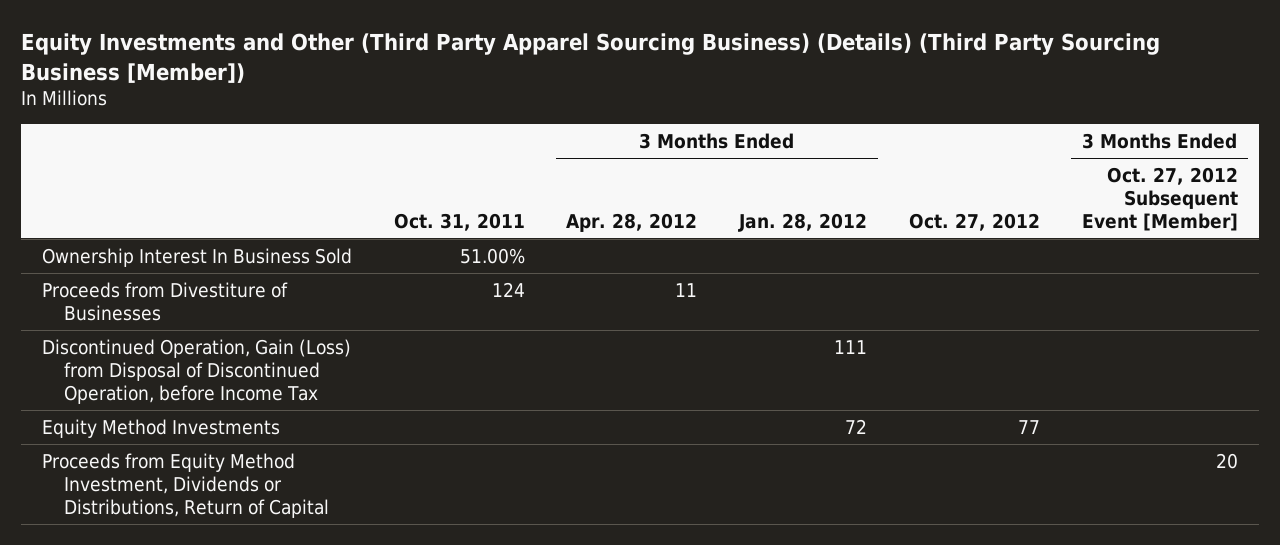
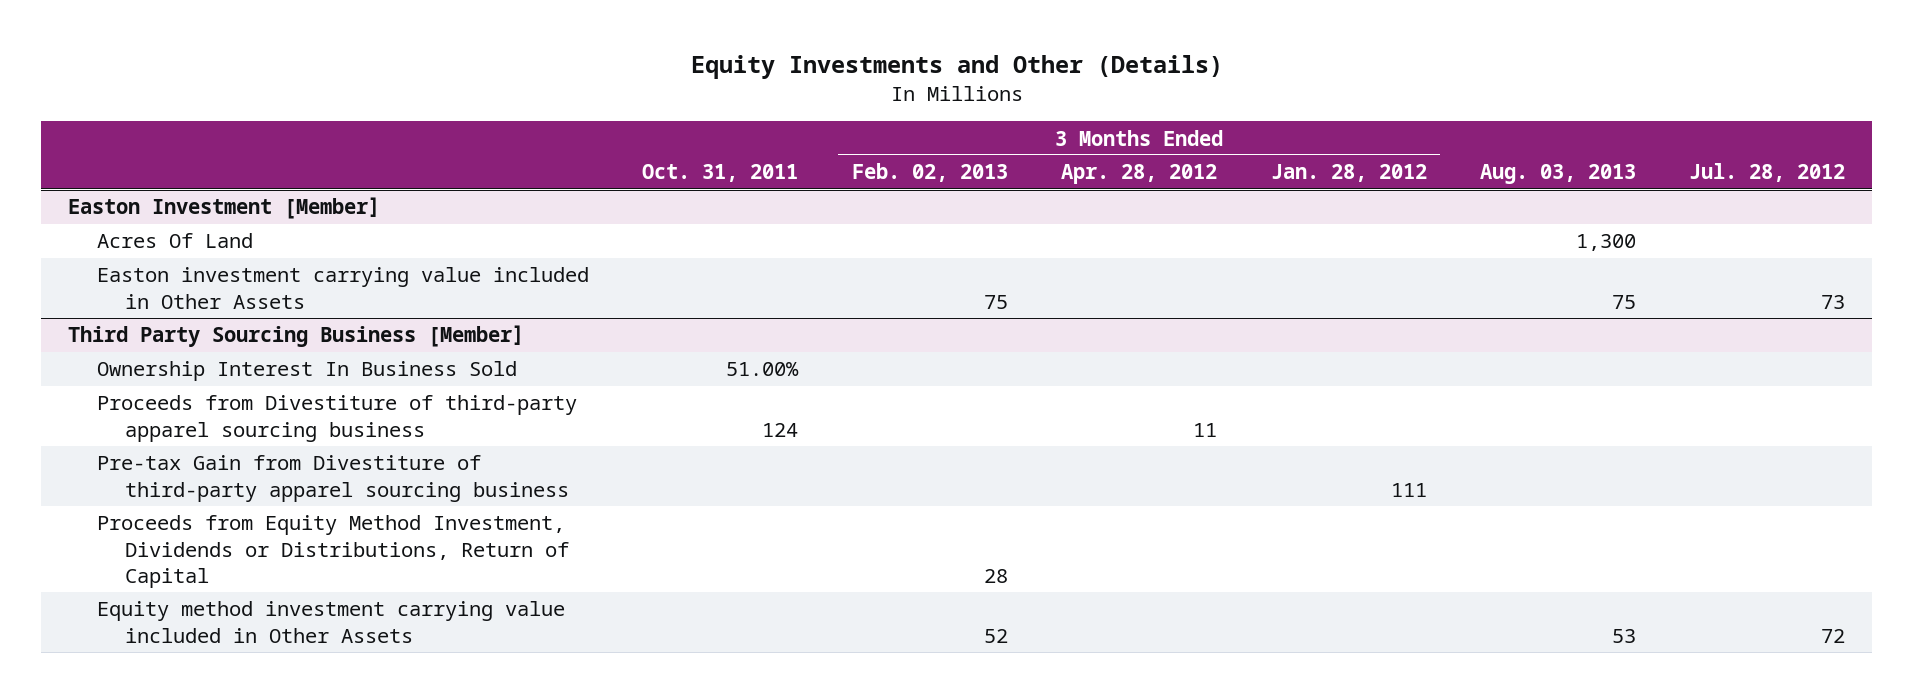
- Equity Investments and Other (Third Party Apparel Sourcing Business) (Details) (Third Party Sourcing Business [Member])
+ Equity Investments and Other (Details)
- | Oct. 31, 2011 | 3 Months Ended Apr. 28, 2012 | 3 Months Ended Jan. 28, 2012 | Oct. 27, 2012 | 3 Months Ended Oct. 27, 2012 Subsequent Event [Member]
+ | Oct. 31, 2011 | 3 Months Ended Feb. 02, 2013 | 3 Months Ended Apr. 28, 2012 | 3 Months Ended Jan. 28, 2012 | Aug. 03, 2013 | Jul. 28, 2012
+ Easton Investment [Member]
+ Acres Of Land | | | | | 1,300 |
+ Easton investment carrying value included in Other Assets | | 75 | | | 75 | 73
+ Third Party Sourcing Business [Member]
- Proceeds from Divestiture of Businesses | 124 | 11 | | |
- Discontinued Operation, Gain (Loss) from Disposal of Discontinued Operation, before Income Tax | | | 111 | |
- Equity Method Investments | | | 72 | 77 |
+ Proceeds from Divestiture of third-party apparel sourcing business | 124 | | 11 | | |
+ Pre-tax Gain from Divestiture of third-party apparel sourcing business | | | | 111 | |
+ Equity method investment carrying value included in Other Assets | | 52 | | | 53 | 72

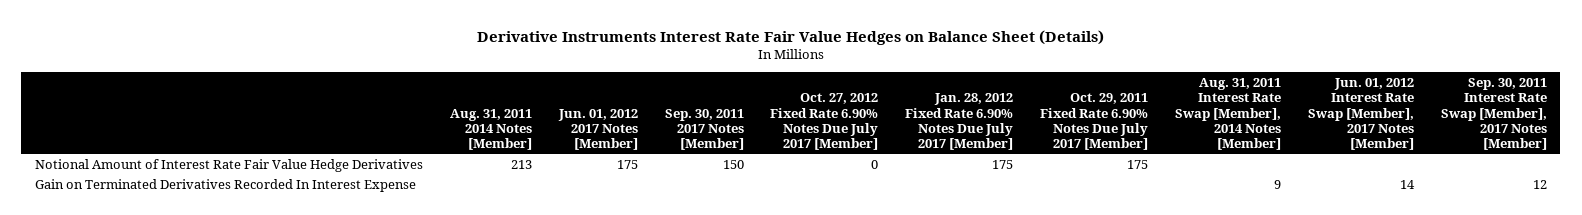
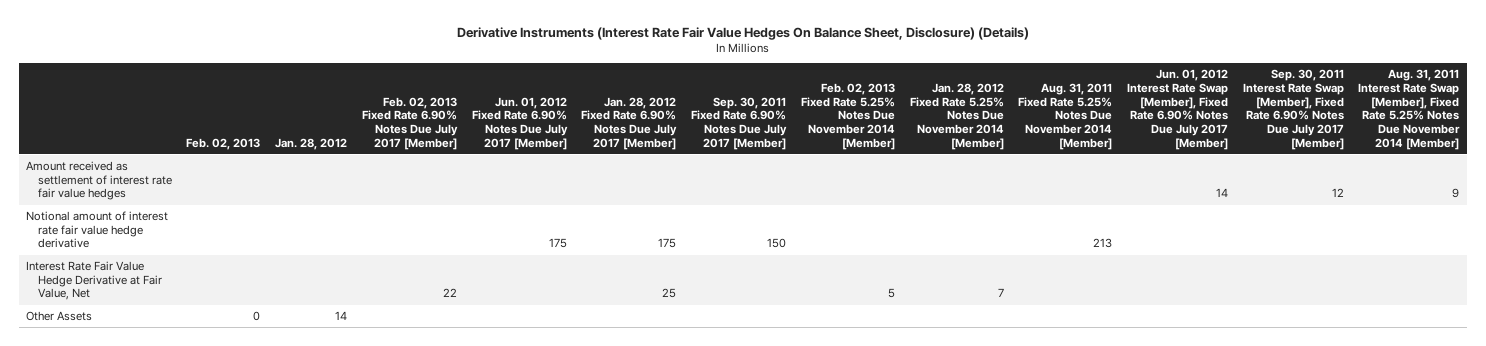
- Derivative Instruments Interest Rate Fair Value Hedges on Balance Sheet (Details)
+ Derivative Instruments (Interest Rate Fair Value Hedges On Balance Sheet, Disclosure) (Details)
- | Aug. 31, 2011 2014 Notes [Member] | Jun. 01, 2012 2017 Notes [Member] | Sep. 30, 2011 2017 Notes [Member] | Oct. 27, 2012 Fixed Rate 6.90% Notes Due July 2017 [Member] | Jan. 28, 2012 Fixed Rate 6.90% Notes Due July 2017 [Member] | Oct. 29, 2011 Fixed Rate 6.90% Notes Due July 2017 [Member] | Aug. 31, 2011 Interest Rate Swap [Member], 2014 Notes [Member] | Jun. 01, 2012 Interest Rate Swap [Member], 2017 Notes [Member] | Sep. 30, 2011 Interest Rate Swap [Member], 2017 Notes [Member]
+ | Feb. 02, 2013 | Jan. 28, 2012 | Feb. 02, 2013 Fixed Rate 6.90% Notes Due July 2017 [Member] | Jun. 01, 2012 Fixed Rate 6.90% Notes Due July 2017 [Member] | Jan. 28, 2012 Fixed Rate 6.90% Notes Due July 2017 [Member] | Sep. 30, 2011 Fixed Rate 6.90% Notes Due July 2017 [Member] | Feb. 02, 2013 Fixed Rate 5.25% Notes Due November 2014 [Member] | Jan. 28, 2012 Fixed Rate 5.25% Notes Due November 2014 [Member] | Aug. 31, 2011 Fixed Rate 5.25% Notes Due November 2014 [Member] | Jun. 01, 2012 Interest Rate Swap [Member], Fixed Rate 6.90% Notes Due July 2017 [Member] | Sep. 30, 2011 Interest Rate Swap [Member], Fixed Rate 6.90% Notes Due July 2017 [Member] | Aug. 31, 2011 Interest Rate Swap [Member], Fixed Rate 5.25% Notes Due November 2014 [Member]
- Notional Amount of Interest Rate Fair Value Hedge Derivatives | 213 | 175 | 150 | 0 | 175 | 175 | | |
- Gain on Terminated Derivatives Recorded In Interest Expense | | | | | | | 9 | 14 | 12
+ Amount received as settlement of interest rate fair value hedges | | | | | | | | | | 14 | 12 | 9
+ Notional amount of interest rate fair value hedge derivative | | | | 175 | 175 | 150 | | | 213 | | |
+ Interest Rate Fair Value Hedge Derivative at Fair Value, Net | | | 22 | | 25 | | 5 | 7 | | | |
+ Other Assets | 0 | 14 | | | | | | | | | |

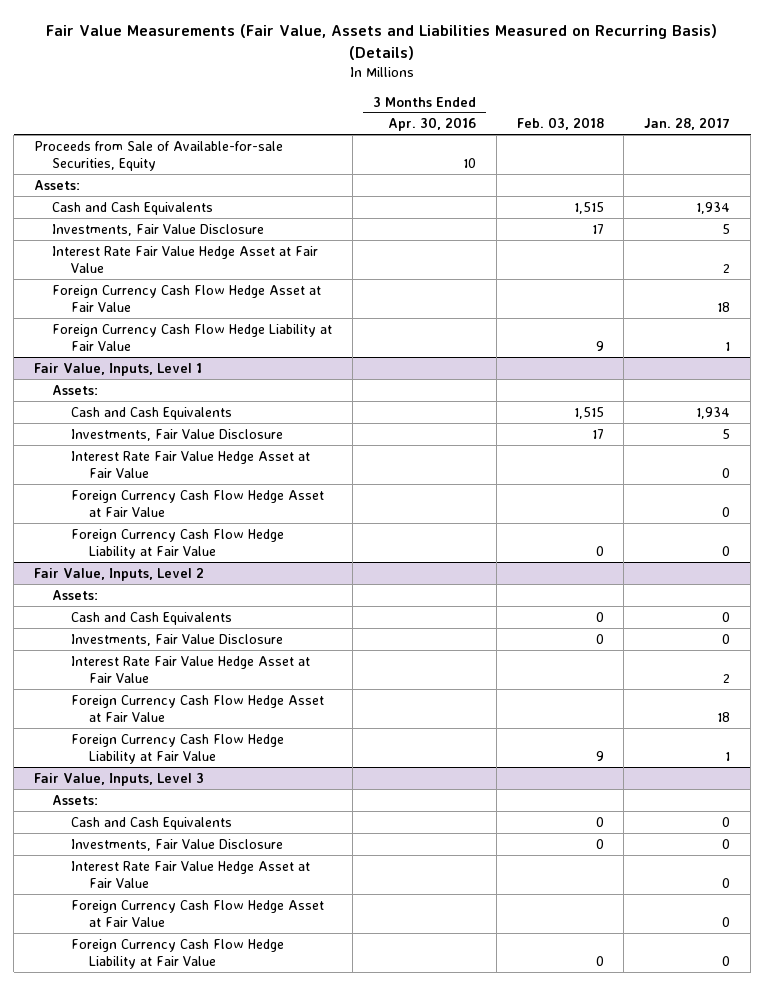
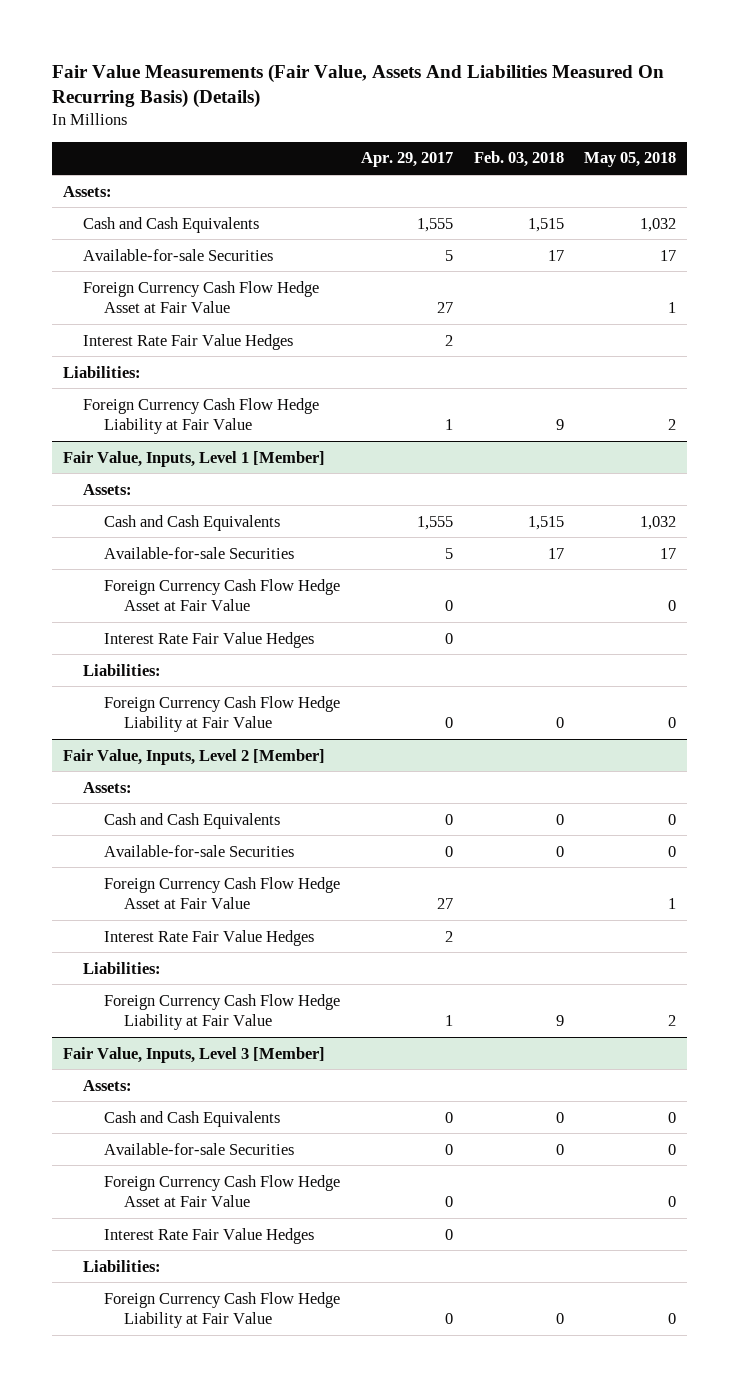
- Fair Value Measurements (Fair Value, Assets and Liabilities Measured on Recurring Basis) (Details)
+ Fair Value Measurements (Fair Value, Assets And Liabilities Measured On Recurring Basis) (Details)
- | 3 Months Ended Apr. 30, 2016 | Feb. 03, 2018 | Jan. 28, 2017
+ | Apr. 29, 2017 | Feb. 03, 2018 | May 05, 2018
- Proceeds from Sale of Available-for-sale Securities, Equity | 10 | |
- Investments, Fair Value Disclosure | | 17 | 5
- Interest Rate Fair Value Hedge Asset at Fair Value | | | 2
+ Available-for-sale Securities | 5 | 17 | 17
+ Interest Rate Fair Value Hedges | 2 | |
+ Liabilities:
- Fair Value, Inputs, Level 1
+ Fair Value, Inputs, Level 1 [Member]
- Investments, Fair Value Disclosure | | 17 | 5
- Interest Rate Fair Value Hedge Asset at Fair Value | | | 0
+ Available-for-sale Securities | 5 | 17 | 17
+ Interest Rate Fair Value Hedges | 0 | |
+ Liabilities:
- Fair Value, Inputs, Level 2
+ Fair Value, Inputs, Level 2 [Member]
- Investments, Fair Value Disclosure | | 0 | 0
- Interest Rate Fair Value Hedge Asset at Fair Value | | | 2
+ Available-for-sale Securities | 0 | 0 | 0
+ Interest Rate Fair Value Hedges | 2 | |
+ Liabilities:
- Fair Value, Inputs, Level 3
+ Fair Value, Inputs, Level 3 [Member]
- Investments, Fair Value Disclosure | | 0 | 0
- Interest Rate Fair Value Hedge Asset at Fair Value | | | 0
+ Available-for-sale Securities | 0 | 0 | 0
+ Interest Rate Fair Value Hedges | 0 | |
+ Liabilities:

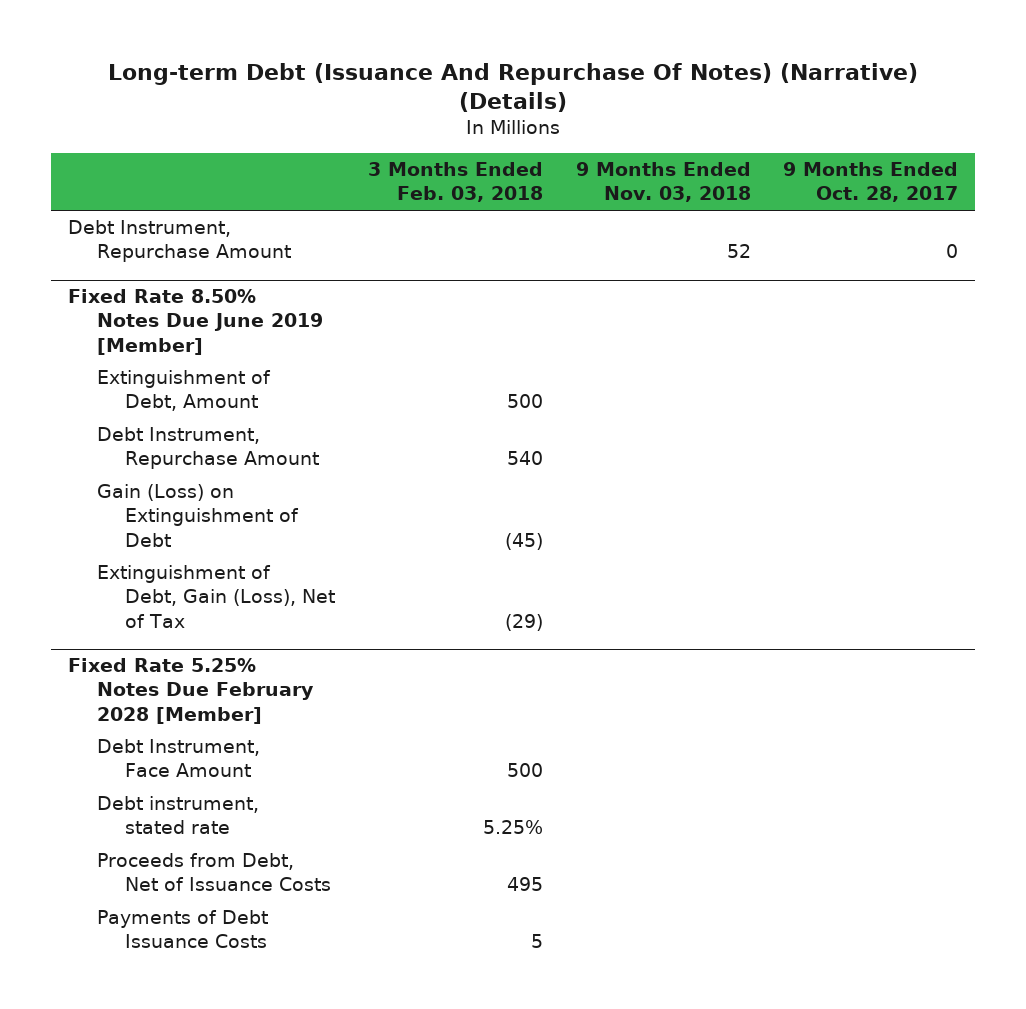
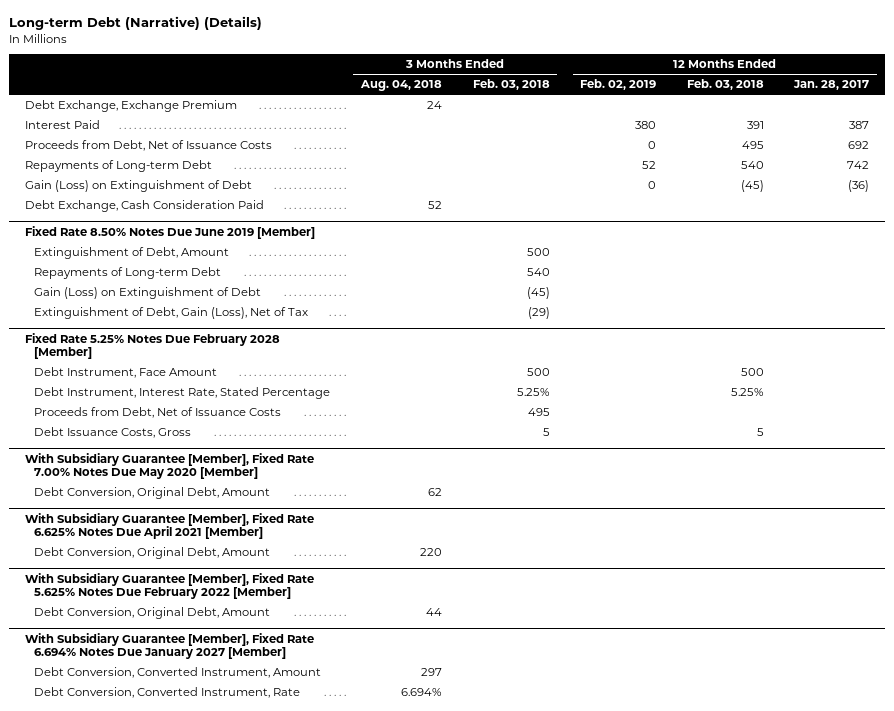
- Long-term Debt (Issuance And Repurchase Of Notes) (Narrative) (Details)
+ Long-term Debt (Narrative) (Details)
- | 3 Months Ended Feb. 03, 2018 | 9 Months Ended Nov. 03, 2018 | 9 Months Ended Oct. 28, 2017
+ | 3 Months Ended Aug. 04, 2018 | 3 Months Ended Feb. 03, 2018 | 12 Months Ended Feb. 02, 2019 | 12 Months Ended Feb. 03, 2018 | 12 Months Ended Jan. 28, 2017
- Debt Instrument, Repurchase Amount | | 52 | 0
+ Debt Exchange, Exchange Premium | 24 | | | |
+ Interest Paid | | | 380 | 391 | 387
+ Proceeds from Debt, Net of Issuance Costs | | | 0 | 495 | 692
+ Repayments of Long-term Debt | | | 52 | 540 | 742
+ Gain (Loss) on Extinguishment of Debt | | | 0 | (45) | (36)
+ Debt Exchange, Cash Consideration Paid | 52 | | | |
@ Fixed Rate 8.50% Notes Due June 2019 [Member]
- Debt Instrument, Repurchase Amount | 540 | |
+ Repayments of Long-term Debt | | 540 | | |
@ Fixed Rate 5.25% Notes Due February 2028 [Member]
- Debt instrument, stated rate | 5.25% | |
+ Debt Instrument, Interest Rate, Stated Percentage | | 5.25% | | 5.25% |
- Payments of Debt Issuance Costs | 5 | |
+ Debt Issuance Costs, Gross | | 5 | | 5 |
+ With Subsidiary Guarantee [Member], Fixed Rate 7.00% Notes Due May 2020 [Member]
+ Debt Conversion, Original Debt, Amount | 62 | | | |
+ With Subsidiary Guarantee [Member], Fixed Rate 6.625% Notes Due April 2021 [Member]
+ Debt Conversion, Original Debt, Amount | 220 | | | |
+ With Subsidiary Guarantee [Member], Fixed Rate 5.625% Notes Due February 2022 [Member]
+ Debt Conversion, Original Debt, Amount | 44 | | | |
+ With Subsidiary Guarantee [Member], Fixed Rate 6.694% Notes Due January 2027 [Member]
+ Debt Conversion, Converted Instrument, Amount | 297 | | | |
+ Debt Conversion, Converted Instrument, Rate | 6.694% | | | |

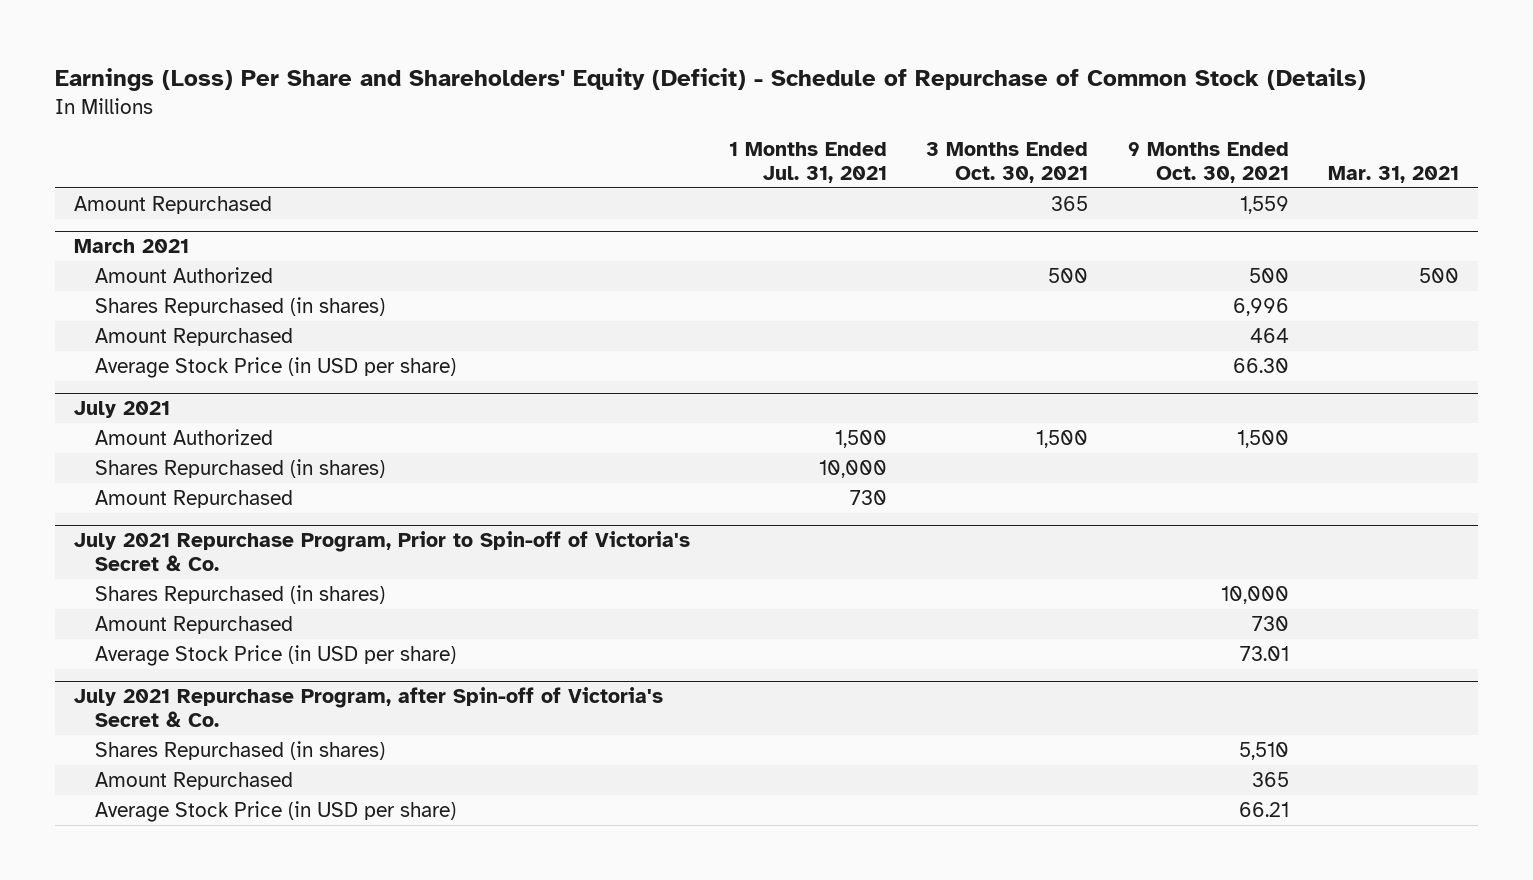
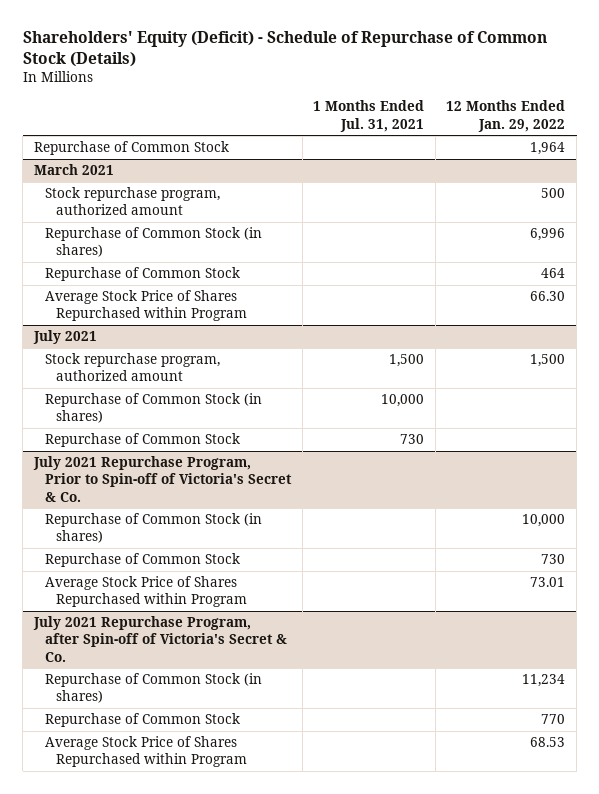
- Earnings (Loss) Per Share and Shareholders' Equity (Deficit) - Schedule of Repurchase of Common Stock (Details)
+ Shareholders' Equity (Deficit) - Schedule of Repurchase of Common Stock (Details)
- | 1 Months Ended Jul. 31, 2021 | 3 Months Ended Oct. 30, 2021 | 9 Months Ended Oct. 30, 2021 | Mar. 31, 2021
+ | 1 Months Ended Jul. 31, 2021 | 12 Months Ended Jan. 29, 2022
- Amount Repurchased | | 365 | 1,559 |
+ Repurchase of Common Stock | | 1,964
@ March 2021
- Amount Authorized | | 500 | 500 | 500
- Shares Repurchased (in shares) | | | 6,996 |
- Amount Repurchased | | | 464 |
- Average Stock Price (in USD per share) | | | 66.30 |
+ Stock repurchase program, authorized amount | | 500
+ Repurchase of Common Stock (in shares) | | 6,996
+ Repurchase of Common Stock | | 464
+ Average Stock Price of Shares Repurchased within Program | | 66.30
@ July 2021
- Amount Authorized | 1,500 | 1,500 | 1,500 |
- Shares Repurchased (in shares) | 10,000 | | |
- Amount Repurchased | 730 | | |
+ Stock repurchase program, authorized amount | 1,500 | 1,500
+ Repurchase of Common Stock (in shares) | 10,000 |
+ Repurchase of Common Stock | 730 |
@ July 2021 Repurchase Program, Prior to Spin-off of Victoria's Secret & Co.
- Shares Repurchased (in shares) | | | 10,000 |
- Amount Repurchased | | | 730 |
- Average Stock Price (in USD per share) | | | 73.01 |
+ Repurchase of Common Stock (in shares) | | 10,000
+ Repurchase of Common Stock | | 730
+ Average Stock Price of Shares Repurchased within Program | | 73.01
@ July 2021 Repurchase Program, after Spin-off of Victoria's Secret & Co.
- Shares Repurchased (in shares) | | | 5,510 |
- Amount Repurchased | | | 365 |
- Average Stock Price (in USD per share) | | | 66.21 |
+ Repurchase of Common Stock (in shares) | | 11,234
+ Repurchase of Common Stock | | 770
+ Average Stock Price of Shares Repurchased within Program | | 68.53

